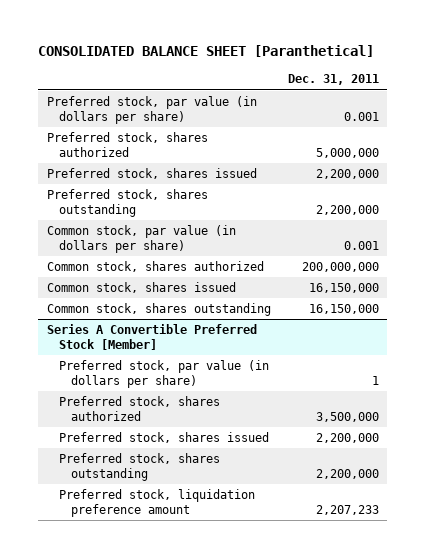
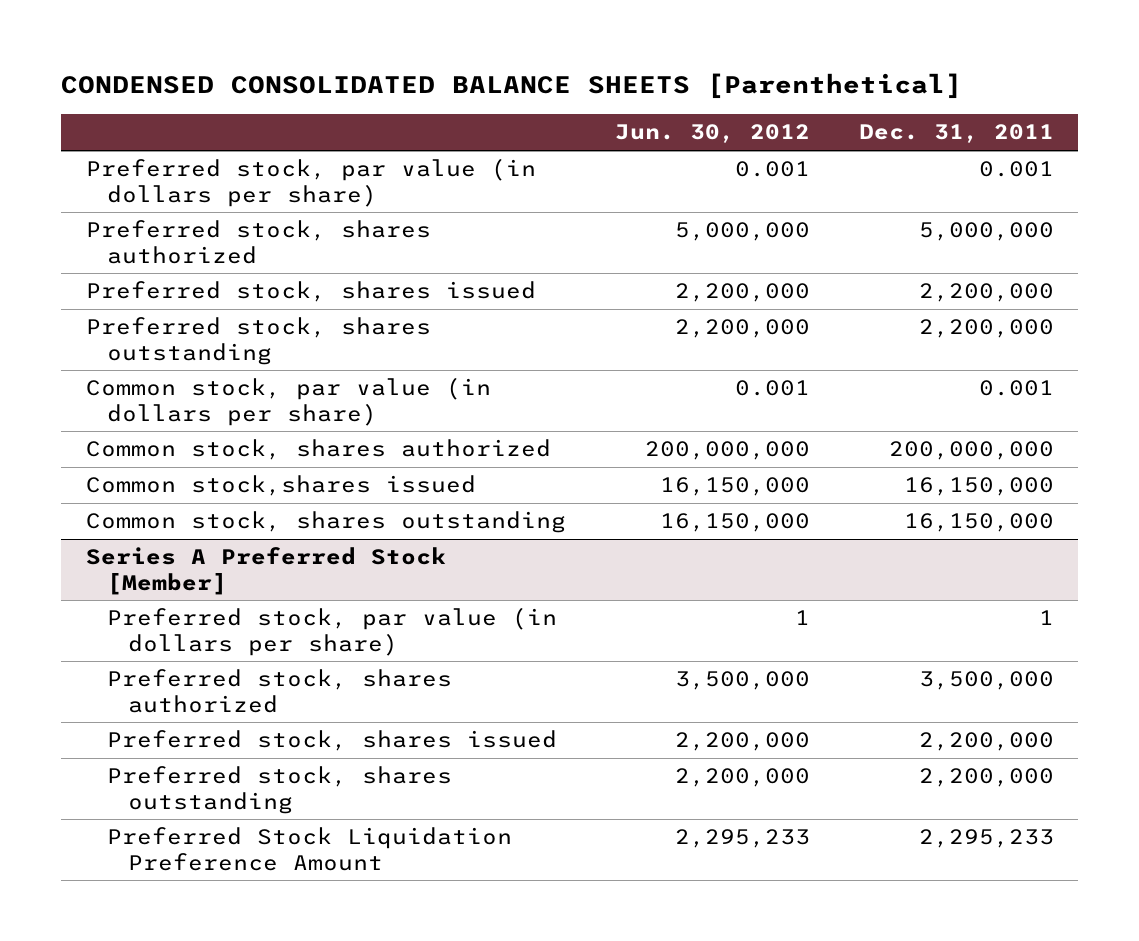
- CONSOLIDATED BALANCE SHEET [Paranthetical]
+ CONDENSED CONSOLIDATED BALANCE SHEETS [Parenthetical]
- | Dec. 31, 2011
+ | Jun. 30, 2012 | Dec. 31, 2011
- Common stock, shares issued | 16,150,000
+ Common stock,shares issued | 16,150,000 | 16,150,000
- Series A Convertible Preferred Stock [Member]
+ Series A Preferred Stock [Member]
- Preferred stock, liquidation preference amount | 2,207,233
+ Preferred Stock Liquidation Preference Amount | 2,295,233 | 2,295,233

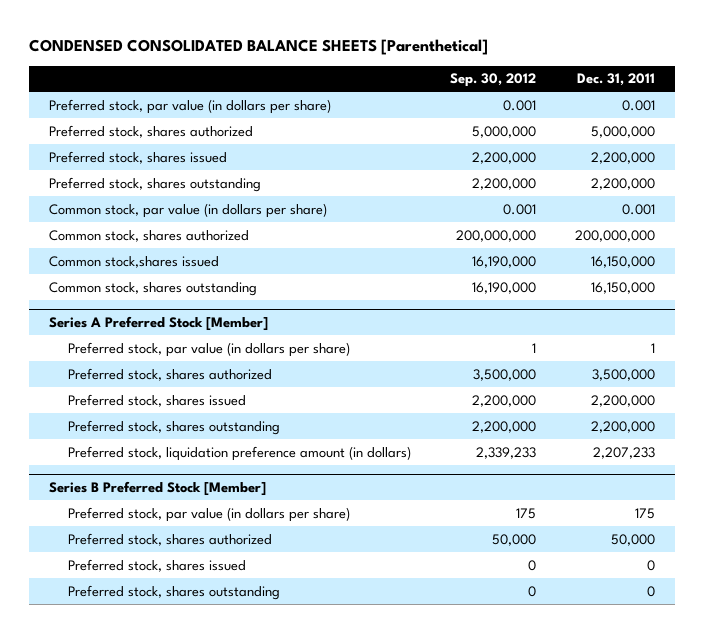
- | Jun. 30, 2012 | Dec. 31, 2011
+ | Sep. 30, 2012 | Dec. 31, 2011
@ Series A Preferred Stock [Member]
- Preferred Stock Liquidation Preference Amount | 2,295,233 | 2,295,233
+ Preferred stock, liquidation preference amount (in dollars) | 2,339,233 | 2,207,233
+ Series B Preferred Stock [Member]
+ Preferred stock, par value (in dollars per share) | 175 | 175
+ Preferred stock, shares authorized | 50,000 | 50,000
+ Preferred stock, shares issued | 0 | 0
+ Preferred stock, shares outstanding | 0 | 0

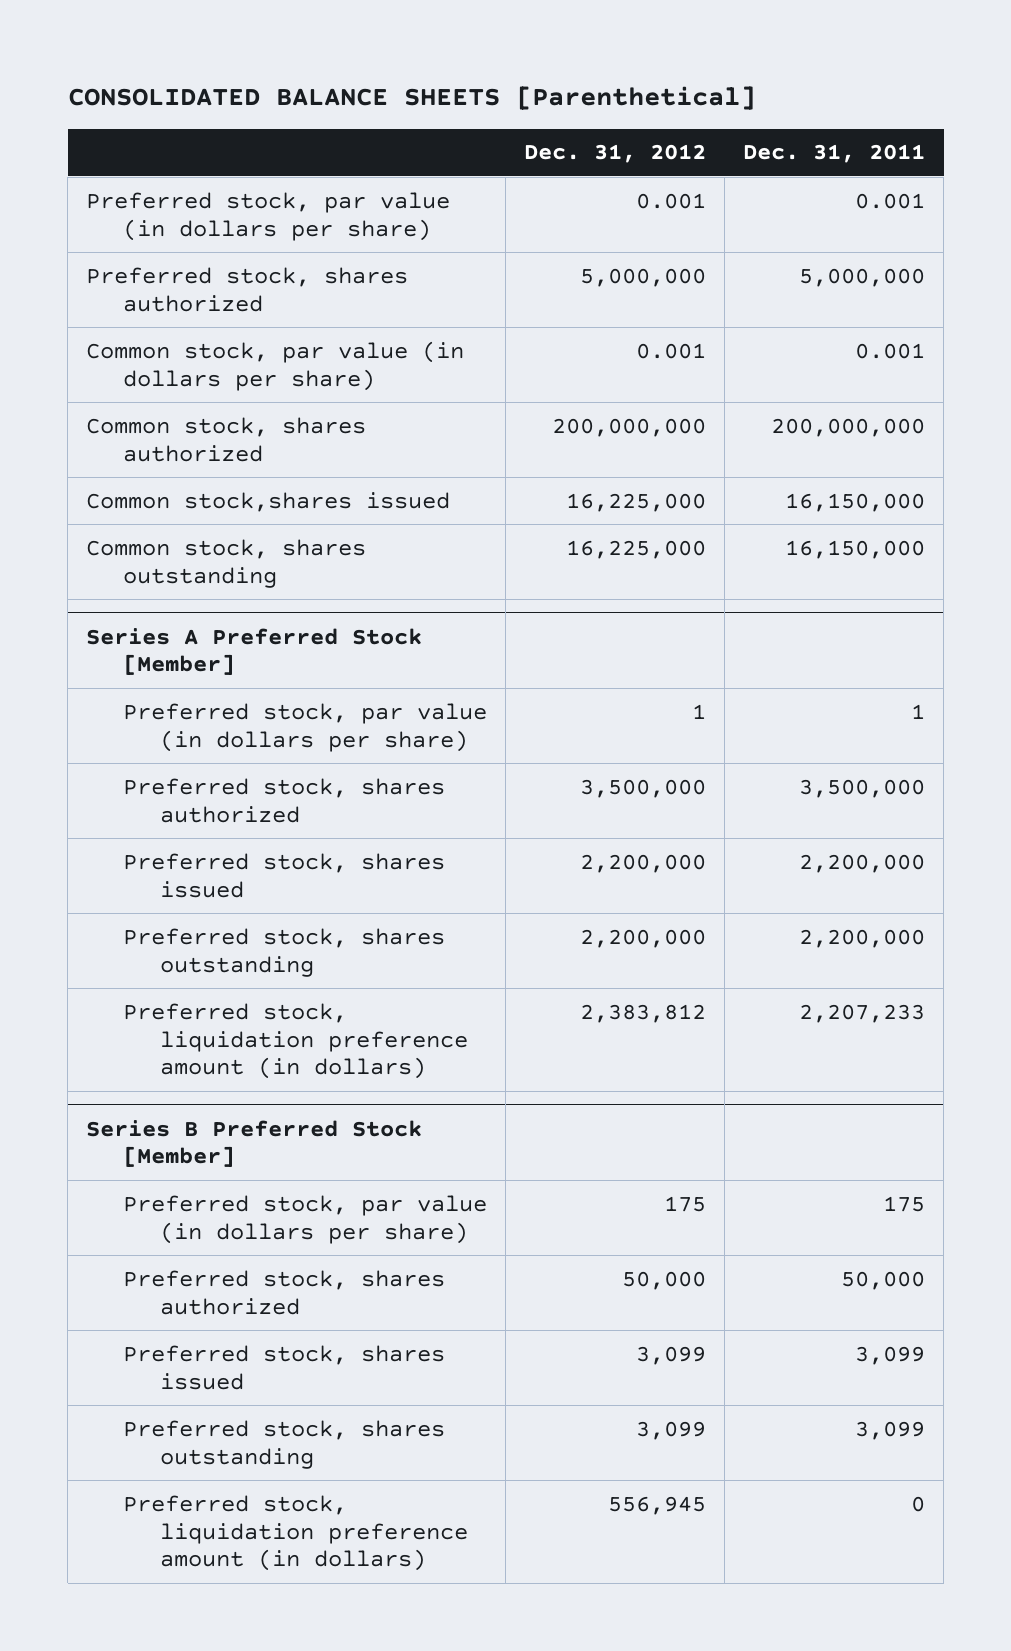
- CONDENSED CONSOLIDATED BALANCE SHEETS [Parenthetical]
+ CONSOLIDATED BALANCE SHEETS [Parenthetical]
- | Sep. 30, 2012 | Dec. 31, 2011
+ | Dec. 31, 2012 | Dec. 31, 2011
- Preferred stock, shares issued | 2,200,000 | 2,200,000
- Preferred stock, shares outstanding | 2,200,000 | 2,200,000
@ Series B Preferred Stock [Member]
- Preferred stock, shares issued | 0 | 0
- Preferred stock, shares outstanding | 0 | 0
+ Preferred stock, shares issued | 3,099 | 3,099
+ Preferred stock, shares outstanding | 3,099 | 3,099
+ Preferred stock, liquidation preference amount (in dollars) | 556,945 | 0

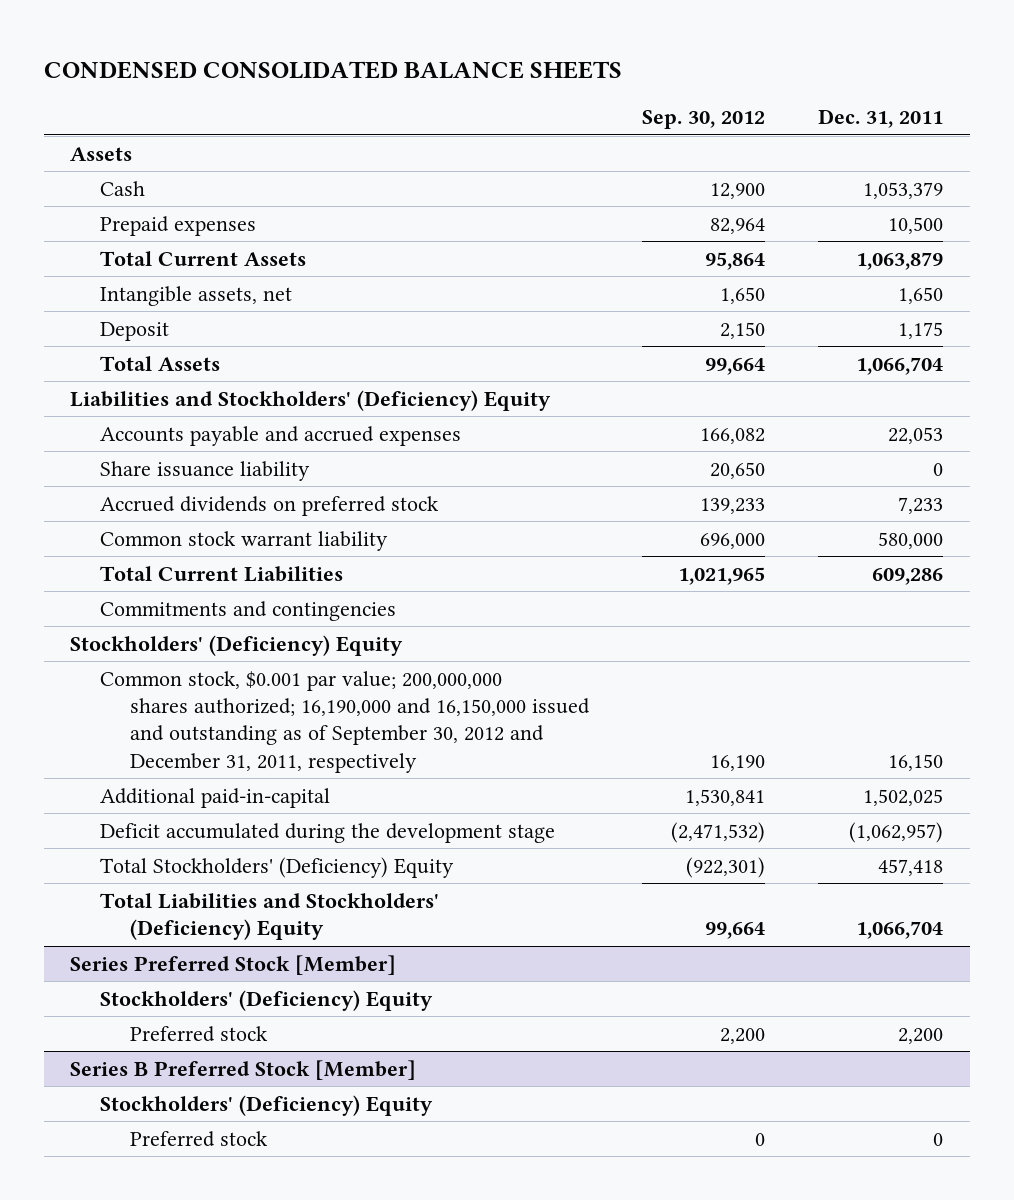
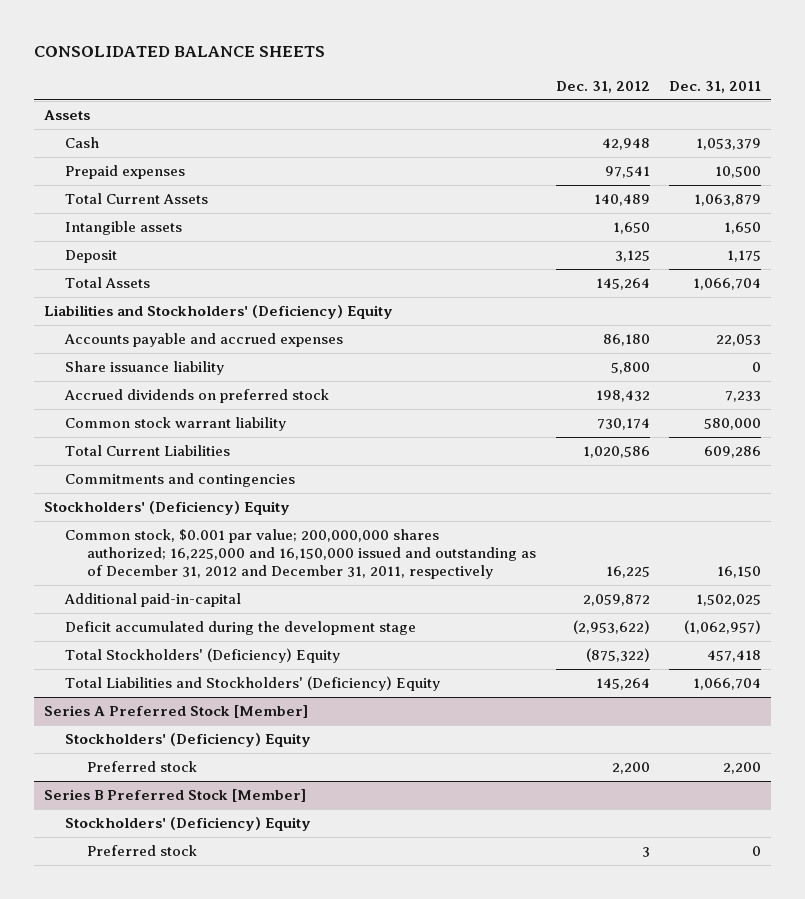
- CONDENSED CONSOLIDATED BALANCE SHEETS
+ CONSOLIDATED BALANCE SHEETS
- | Sep. 30, 2012 | Dec. 31, 2011
+ | Dec. 31, 2012 | Dec. 31, 2011
- Intangible assets, net | 1,650 | 1,650
+ Intangible assets | 1,650 | 1,650
- Common stock, $0.001 par value; 200,000,000 shares authorized; 16,190,000 and 16,150,000 issued and outstanding as of September 30, 2012 and December 31, 2011, respectively | 16,190 | 16,150
+ Common stock, $0.001 par value; 200,000,000 shares authorized; 16,225,000 and 16,150,000 issued and outstanding as of December 31, 2012 and December 31, 2011, respectively | 16,225 | 16,150
- Series Preferred Stock [Member]
+ Series A Preferred Stock [Member]

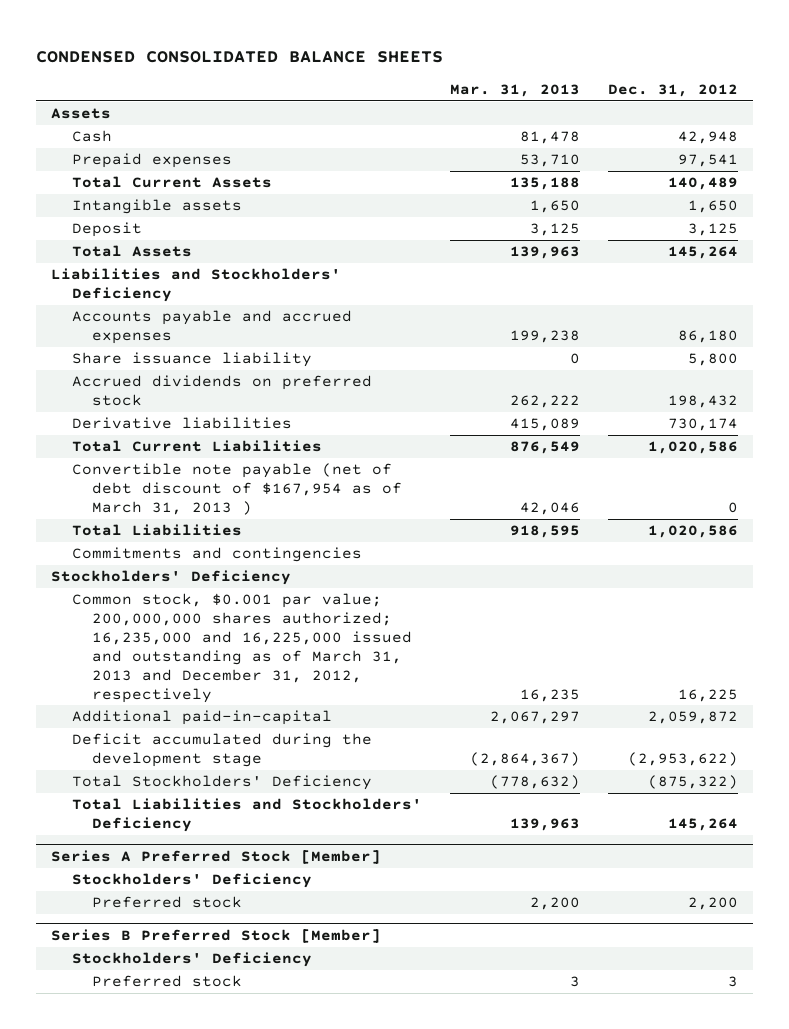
- CONSOLIDATED BALANCE SHEETS
+ CONDENSED CONSOLIDATED BALANCE SHEETS
- | Dec. 31, 2012 | Dec. 31, 2011
+ | Mar. 31, 2013 | Dec. 31, 2012
- Liabilities and Stockholders' (Deficiency) Equity
+ Liabilities and Stockholders' Deficiency
- Common stock warrant liability | 730,174 | 580,000
+ Derivative liabilities | 415,089 | 730,174
+ Convertible note payable (net of debt discount of $167,954 as of March 31, 2013 ) | 42,046 | 0
+ Total Liabilities | 918,595 | 1,020,586
- Stockholders' (Deficiency) Equity
- Common stock, $0.001 par value; 200,000,000 shares authorized; 16,225,000 and 16,150,000 issued and outstanding as of December 31, 2012 and December 31, 2011, respectively | 16,225 | 16,150
+ Stockholders' Deficiency
+ Common stock, $0.001 par value; 200,000,000 shares authorized; 16,235,000 and 16,225,000 issued and outstanding as of March 31, 2013 and December 31, 2012, respectively | 16,235 | 16,225
- Total Stockholders' (Deficiency) Equity | (875,322) | 457,418
- Total Liabilities and Stockholders' (Deficiency) Equity | 145,264 | 1,066,704
+ Total Stockholders' Deficiency | (778,632) | (875,322)
+ Total Liabilities and Stockholders' Deficiency | 139,963 | 145,264
@ Series A Preferred Stock [Member]
- Stockholders' (Deficiency) Equity
+ Stockholders' Deficiency
@ Series B Preferred Stock [Member]
- Stockholders' (Deficiency) Equity
+ Stockholders' Deficiency

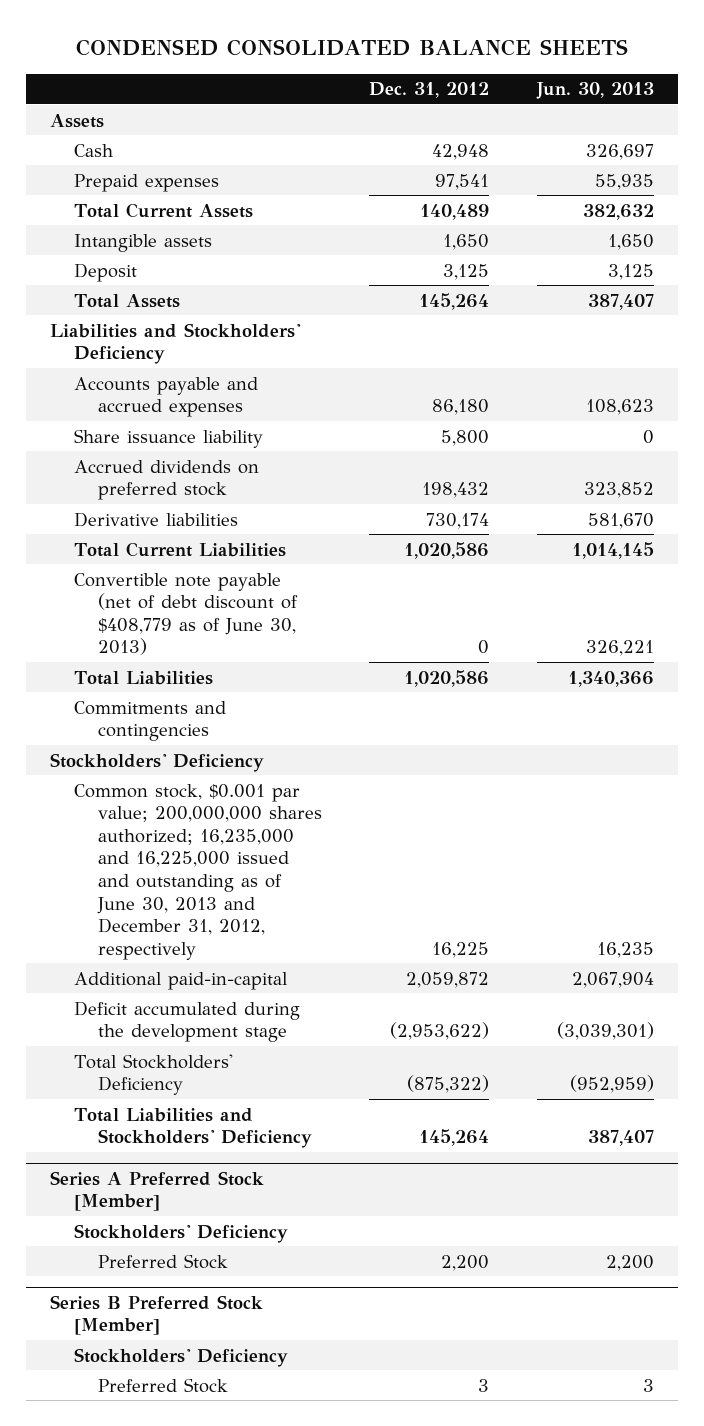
- | Mar. 31, 2013 | Dec. 31, 2012
+ | Dec. 31, 2012 | Jun. 30, 2013
- Convertible note payable (net of debt discount of $167,954 as of March 31, 2013 ) | 42,046 | 0
+ Convertible note payable (net of debt discount of $408,779 as of June 30, 2013) | 0 | 326,221
- Common stock, $0.001 par value; 200,000,000 shares authorized; 16,235,000 and 16,225,000 issued and outstanding as of March 31, 2013 and December 31, 2012, respectively | 16,235 | 16,225
+ Common stock, $0.001 par value; 200,000,000 shares authorized; 16,235,000 and 16,225,000 issued and outstanding as of June 30, 2013 and December 31, 2012, respectively | 16,225 | 16,235
@ Series A Preferred Stock [Member]
- Preferred stock | 2,200 | 2,200
+ Preferred Stock | 2,200 | 2,200
@ Series B Preferred Stock [Member]
- Preferred stock | 3 | 3
+ Preferred Stock | 3 | 3

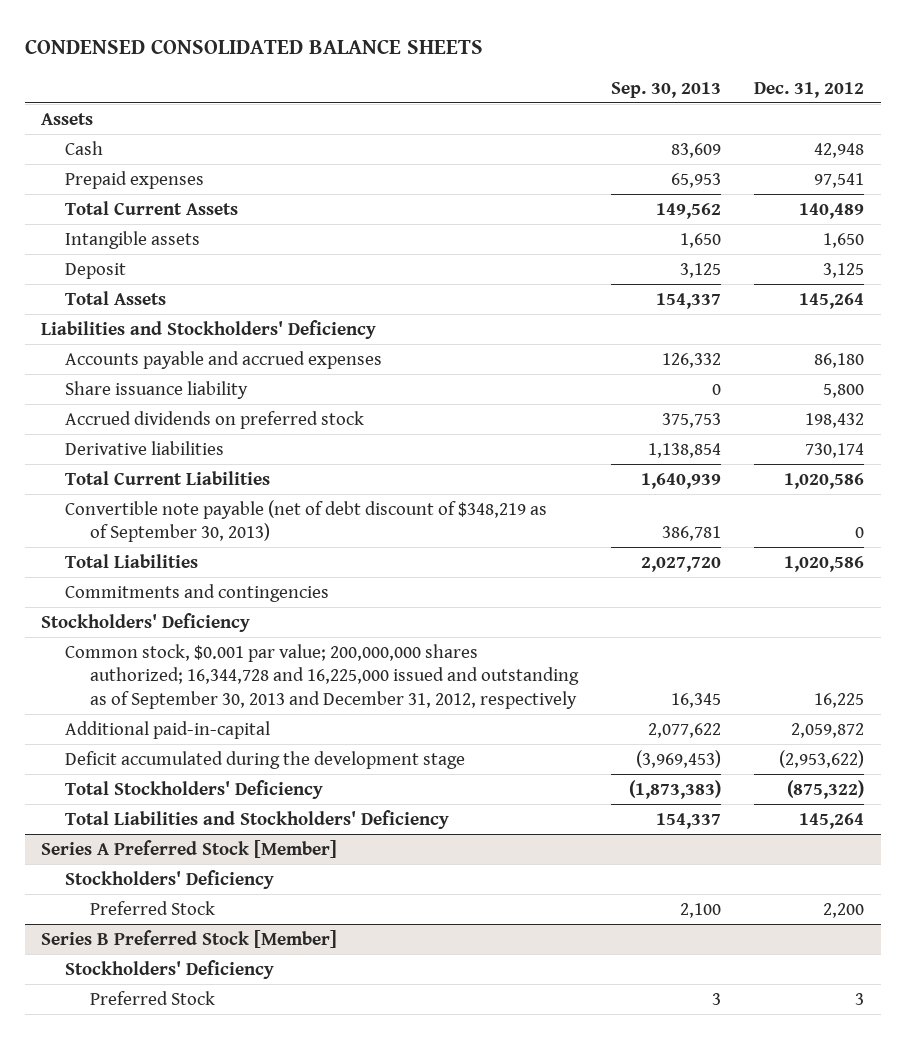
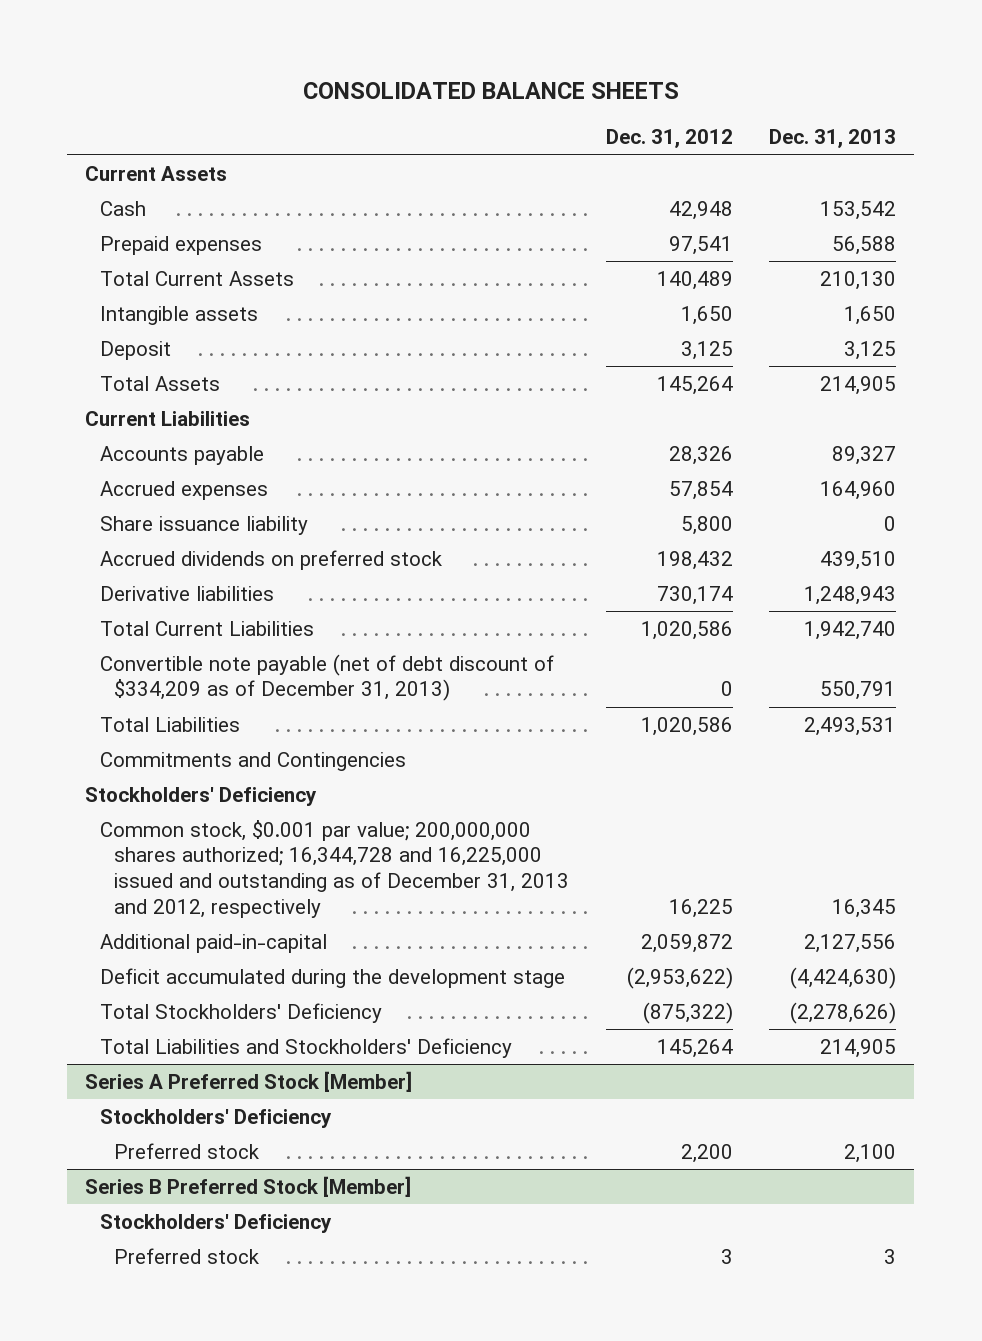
- CONDENSED CONSOLIDATED BALANCE SHEETS
+ CONSOLIDATED BALANCE SHEETS
- | Sep. 30, 2013 | Dec. 31, 2012
+ | Dec. 31, 2012 | Dec. 31, 2013
- Assets
+ Current Assets
- Liabilities and Stockholders' Deficiency
- Accounts payable and accrued expenses | 126,332 | 86,180
+ Current Liabilities
+ Accounts payable | 28,326 | 89,327
+ Accrued expenses | 57,854 | 164,960
- Convertible note payable (net of debt discount of $348,219 as of September 30, 2013) | 386,781 | 0
+ Convertible note payable (net of debt discount of $334,209 as of December 31, 2013) | 0 | 550,791
- Commitments and contingencies
+ Commitments and Contingencies
- Common stock, $0.001 par value; 200,000,000 shares authorized; 16,344,728 and 16,225,000 issued and outstanding as of September 30, 2013 and December 31, 2012, respectively | 16,345 | 16,225
+ Common stock, $0.001 par value; 200,000,000 shares authorized; 16,344,728 and 16,225,000 issued and outstanding as of December 31, 2013 and 2012, respectively | 16,225 | 16,345
@ Series A Preferred Stock [Member]
- Preferred Stock | 2,100 | 2,200
+ Preferred stock | 2,200 | 2,100
@ Series B Preferred Stock [Member]
- Preferred Stock | 3 | 3
+ Preferred stock | 3 | 3

